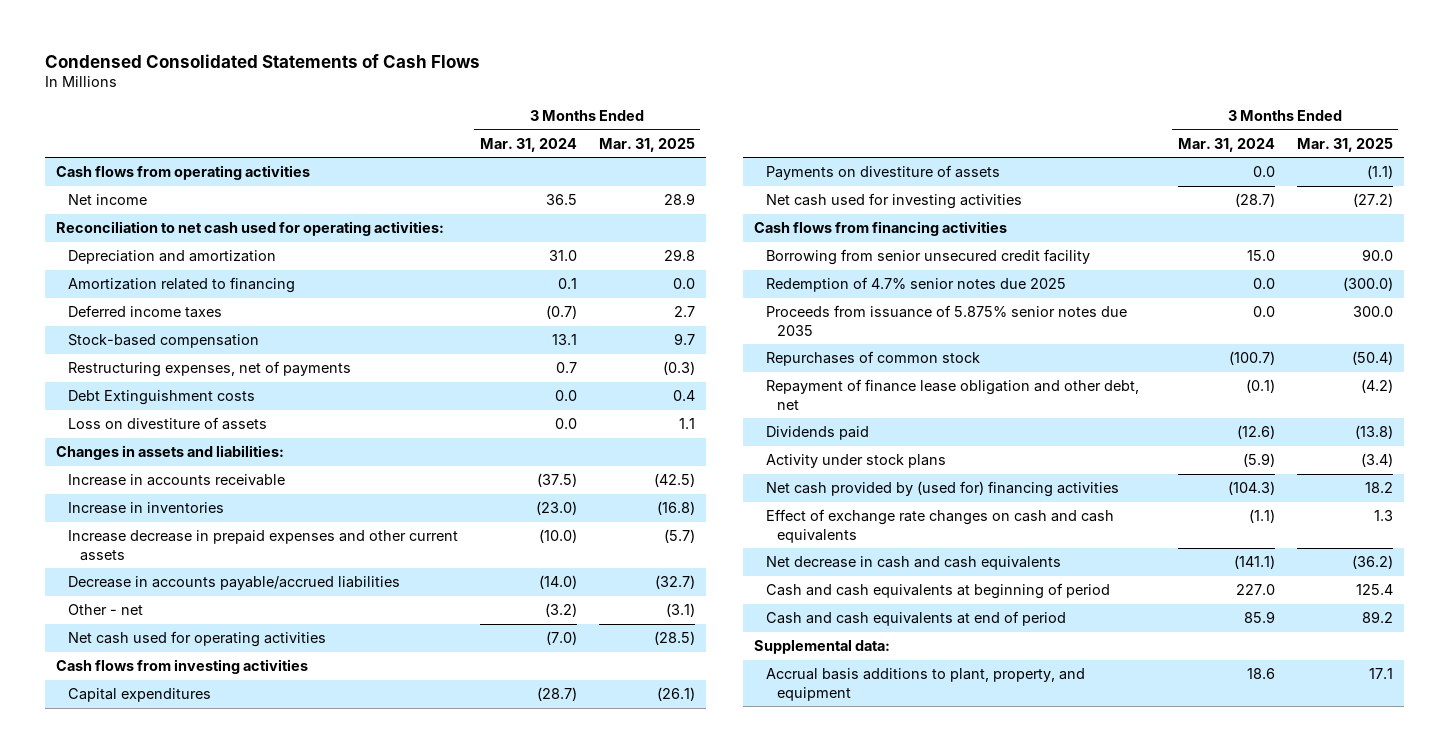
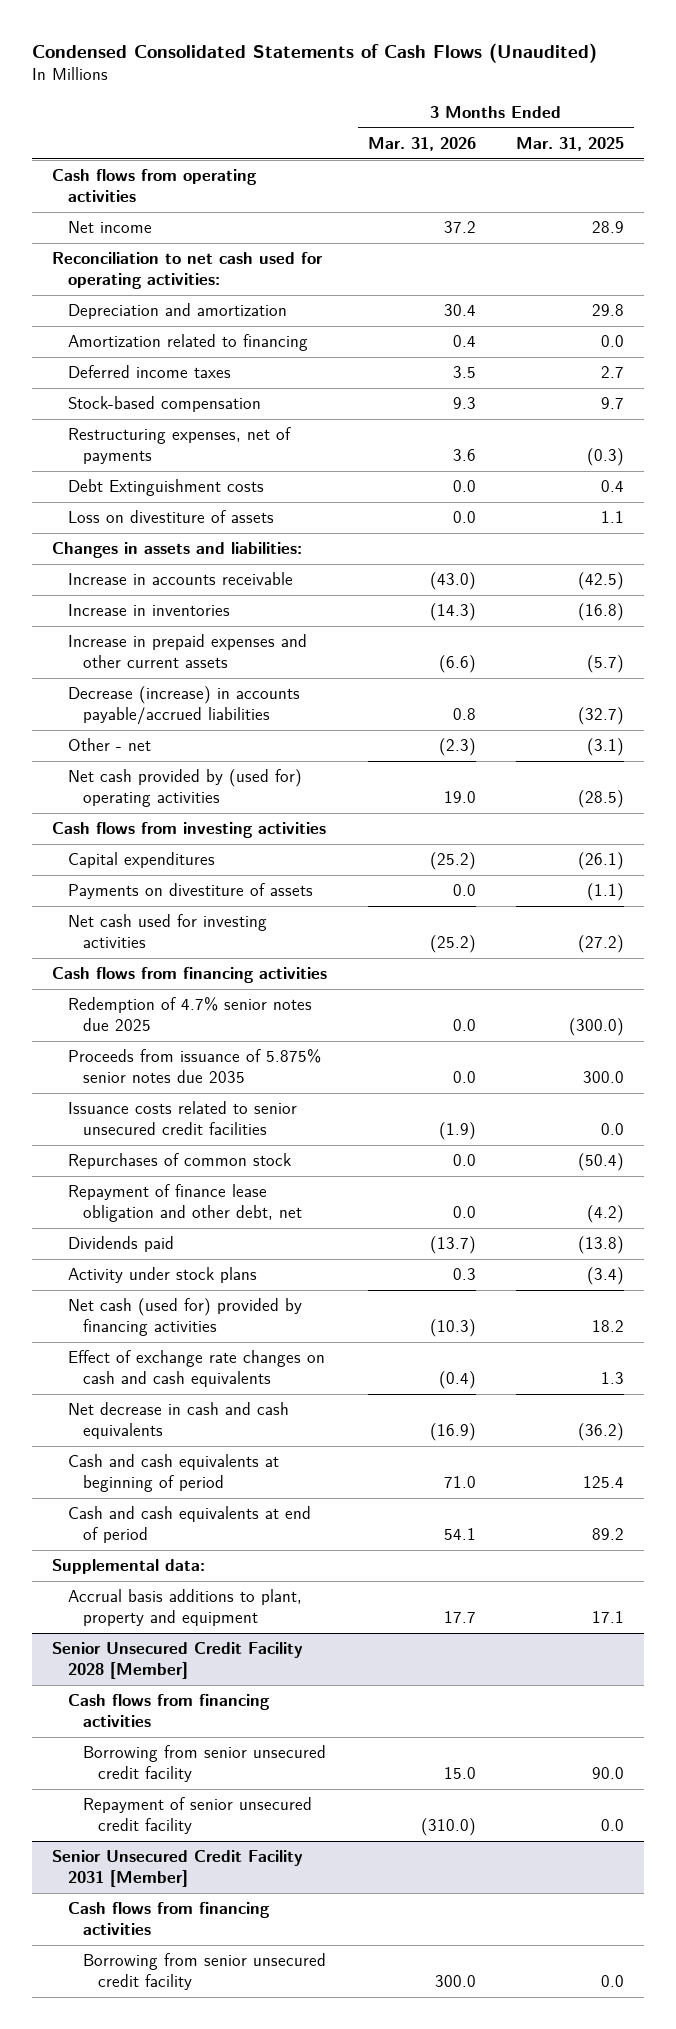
- Condensed Consolidated Statements of Cash Flows
+ Condensed Consolidated Statements of Cash Flows (Unaudited)
- | 3 Months Ended Mar. 31, 2024 | 3 Months Ended Mar. 31, 2025
+ | 3 Months Ended Mar. 31, 2026 | 3 Months Ended Mar. 31, 2025
- Increase decrease in prepaid expenses and other current assets | (10.0) | (5.7)
- Decrease in accounts payable/accrued liabilities | (14.0) | (32.7)
+ Increase in prepaid expenses and other current assets | (6.6) | (5.7)
+ Decrease (increase) in accounts payable/accrued liabilities | 0.8 | (32.7)
- Net cash used for operating activities | (7.0) | (28.5)
+ Net cash provided by (used for) operating activities | 19.0 | (28.5)
- Borrowing from senior unsecured credit facility | 15.0 | 90.0
+ Issuance costs related to senior unsecured credit facilities | (1.9) | 0.0
- Net cash provided by (used for) financing activities | (104.3) | 18.2
+ Net cash (used for) provided by financing activities | (10.3) | 18.2
- Accrual basis additions to plant, property, and equipment | 18.6 | 17.1
+ Accrual basis additions to plant, property and equipment | 17.7 | 17.1
+ Senior Unsecured Credit Facility 2028 [Member]
+ Cash flows from financing activities
+ Borrowing from senior unsecured credit facility | 15.0 | 90.0
+ Repayment of senior unsecured credit facility | (310.0) | 0.0
+ Senior Unsecured Credit Facility 2031 [Member]
+ Cash flows from financing activities
+ Borrowing from senior unsecured credit facility | 300.0 | 0.0

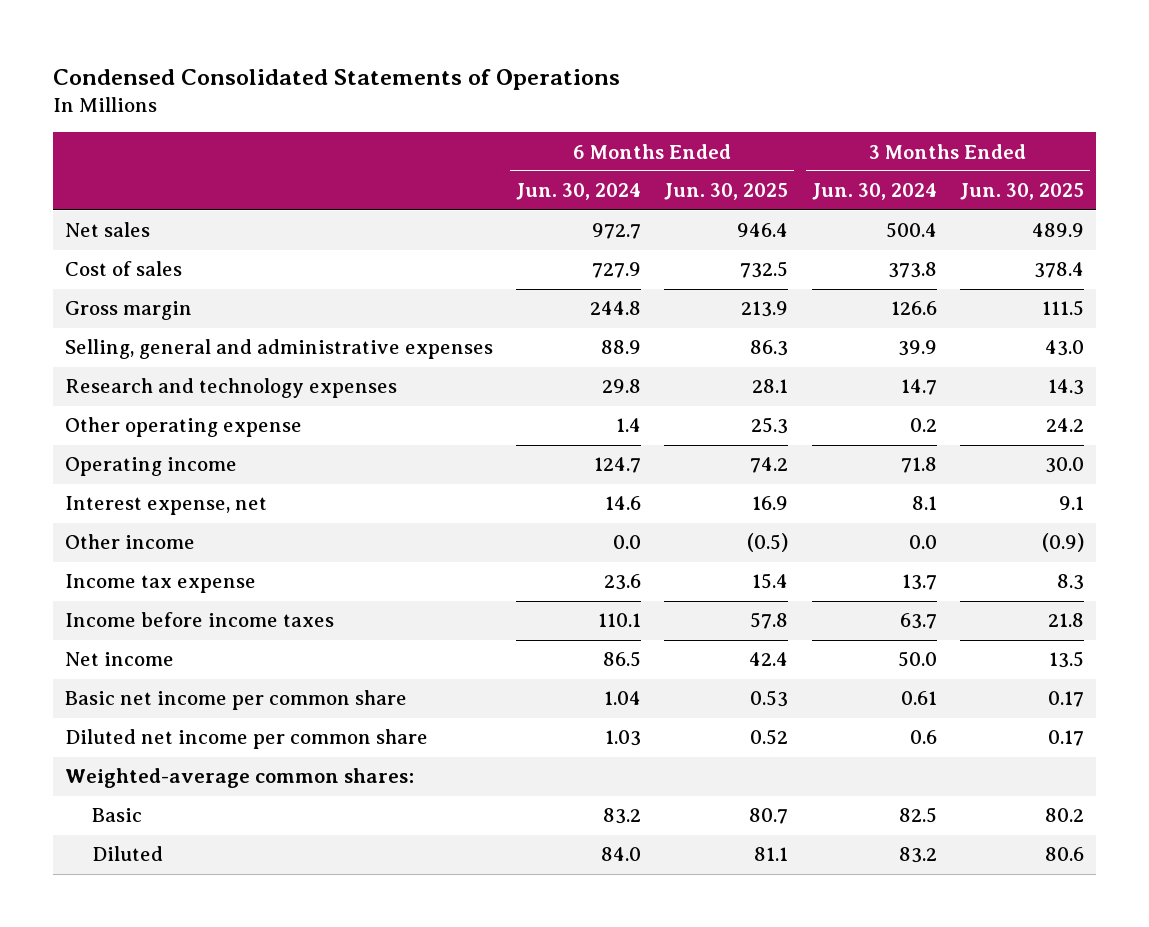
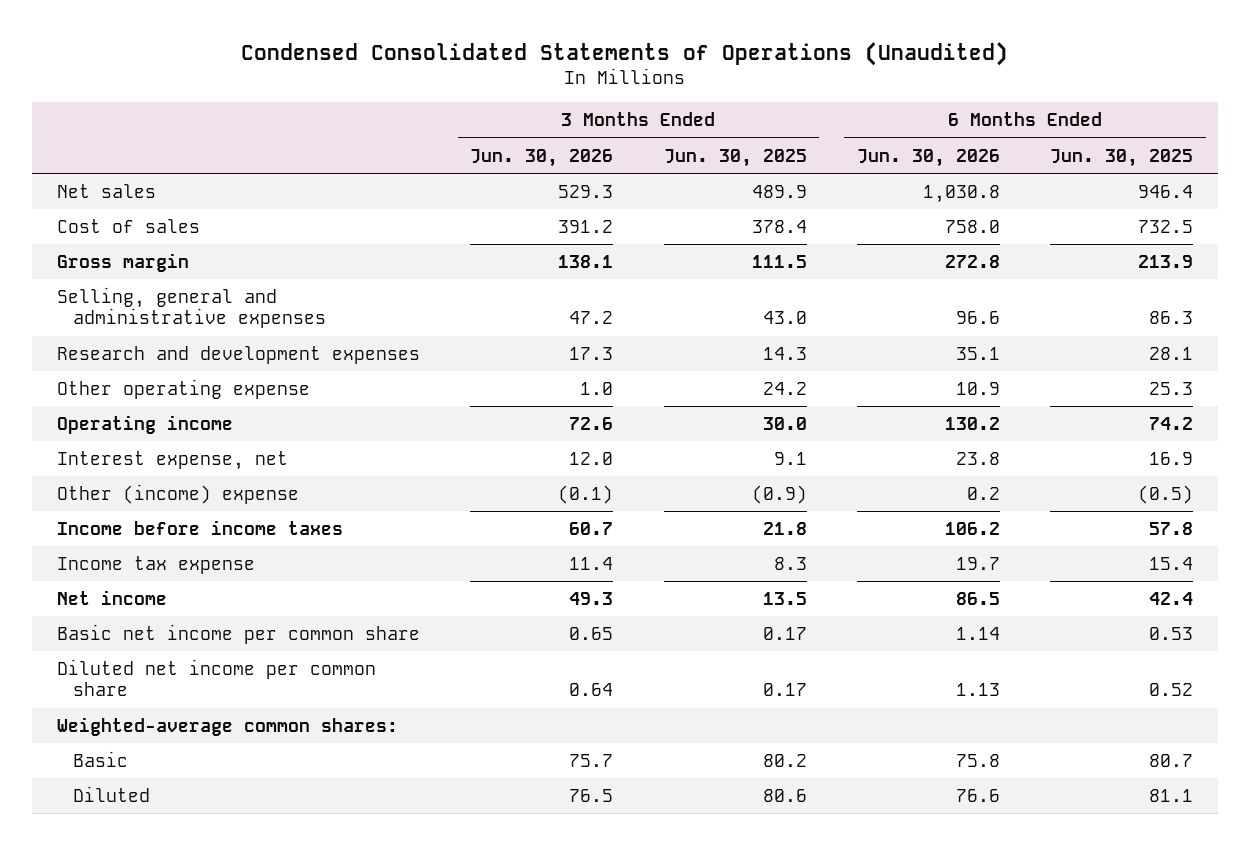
- Condensed Consolidated Statements of Operations
+ Condensed Consolidated Statements of Operations (Unaudited)
- | 6 Months Ended Jun. 30, 2024 | 6 Months Ended Jun. 30, 2025 | 3 Months Ended Jun. 30, 2024 | 3 Months Ended Jun. 30, 2025
+ | 3 Months Ended Jun. 30, 2026 | 3 Months Ended Jun. 30, 2025 | 6 Months Ended Jun. 30, 2026 | 6 Months Ended Jun. 30, 2025
- Research and technology expenses | 29.8 | 28.1 | 14.7 | 14.3
+ Research and development expenses | 17.3 | 14.3 | 35.1 | 28.1
- Other income | 0.0 | (0.5) | 0.0 | (0.9)
+ Other (income) expense | (0.1) | (0.9) | 0.2 | (0.5)
moved down: Income tax expense | 11.4 | 8.3 | 19.7 | 15.4

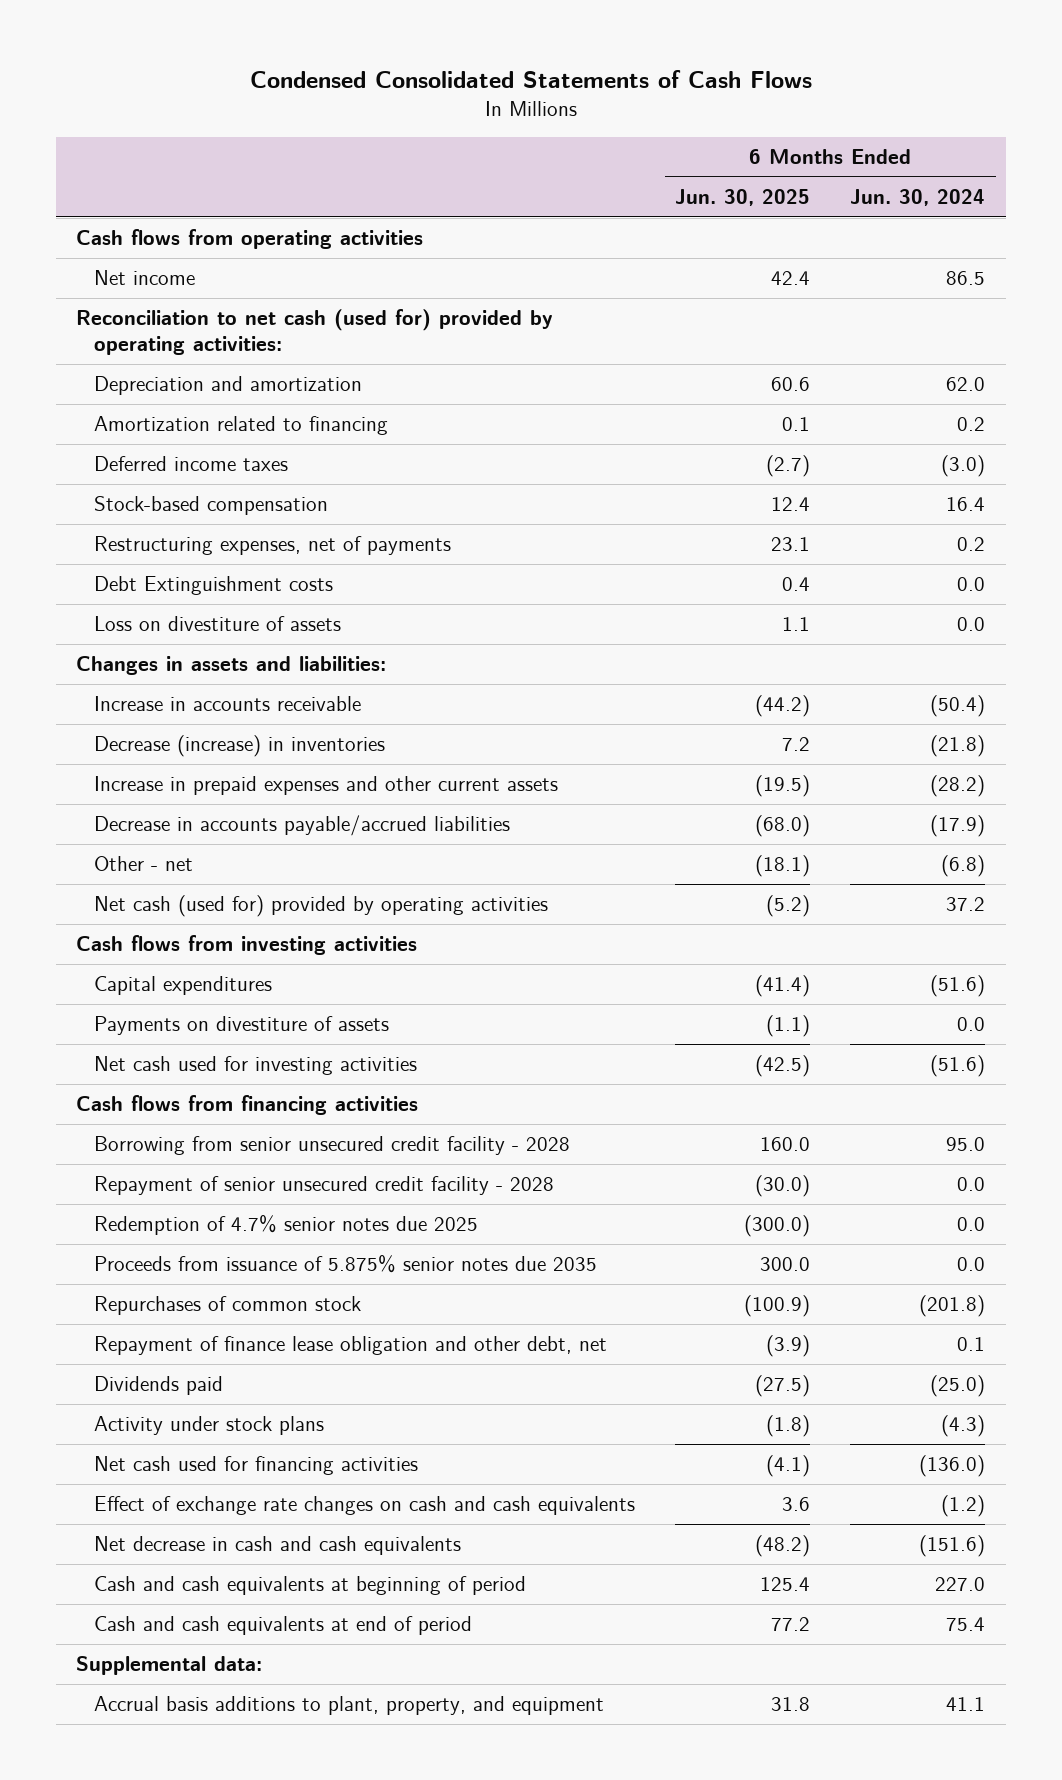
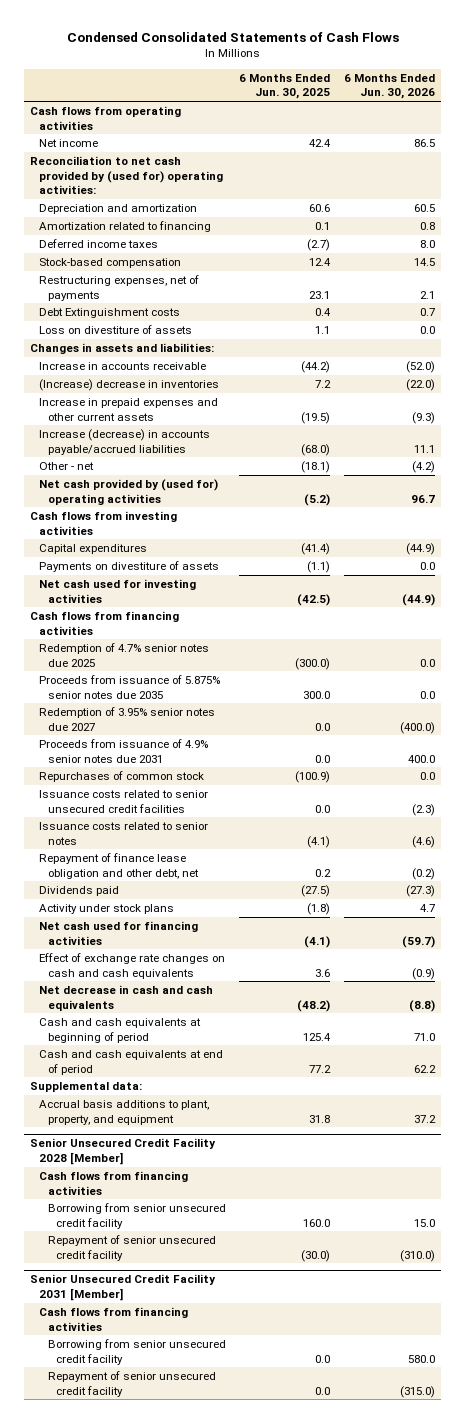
- | 6 Months Ended Jun. 30, 2025 | 6 Months Ended Jun. 30, 2024
+ | 6 Months Ended Jun. 30, 2025 | 6 Months Ended Jun. 30, 2026
- Reconciliation to net cash (used for) provided by operating activities:
+ Reconciliation to net cash provided by (used for) operating activities:
- Decrease (increase) in inventories | 7.2 | (21.8)
+ (Increase) decrease in inventories | 7.2 | (22.0)
- Decrease in accounts payable/accrued liabilities | (68.0) | (17.9)
+ Increase (decrease) in accounts payable/accrued liabilities | (68.0) | 11.1
- Net cash (used for) provided by operating activities | (5.2) | 37.2
+ Net cash provided by (used for) operating activities | (5.2) | 96.7
- Borrowing from senior unsecured credit facility - 2028 | 160.0 | 95.0
- Repayment of senior unsecured credit facility - 2028 | (30.0) | 0.0
+ Redemption of 3.95% senior notes due 2027 | 0.0 | (400.0)
+ Proceeds from issuance of 4.9% senior notes due 2031 | 0.0 | 400.0
- Repayment of finance lease obligation and other debt, net | (3.9) | 0.1
+ Issuance costs related to senior unsecured credit facilities | 0.0 | (2.3)
+ Issuance costs related to senior notes | (4.1) | (4.6)
+ Repayment of finance lease obligation and other debt, net | 0.2 | (0.2)
+ Senior Unsecured Credit Facility 2028 [Member]
+ Cash flows from financing activities
+ Borrowing from senior unsecured credit facility | 160.0 | 15.0
+ Repayment of senior unsecured credit facility | (30.0) | (310.0)
+ Senior Unsecured Credit Facility 2031 [Member]
+ Cash flows from financing activities
+ Borrowing from senior unsecured credit facility | 0.0 | 580.0
+ Repayment of senior unsecured credit facility | 0.0 | (315.0)

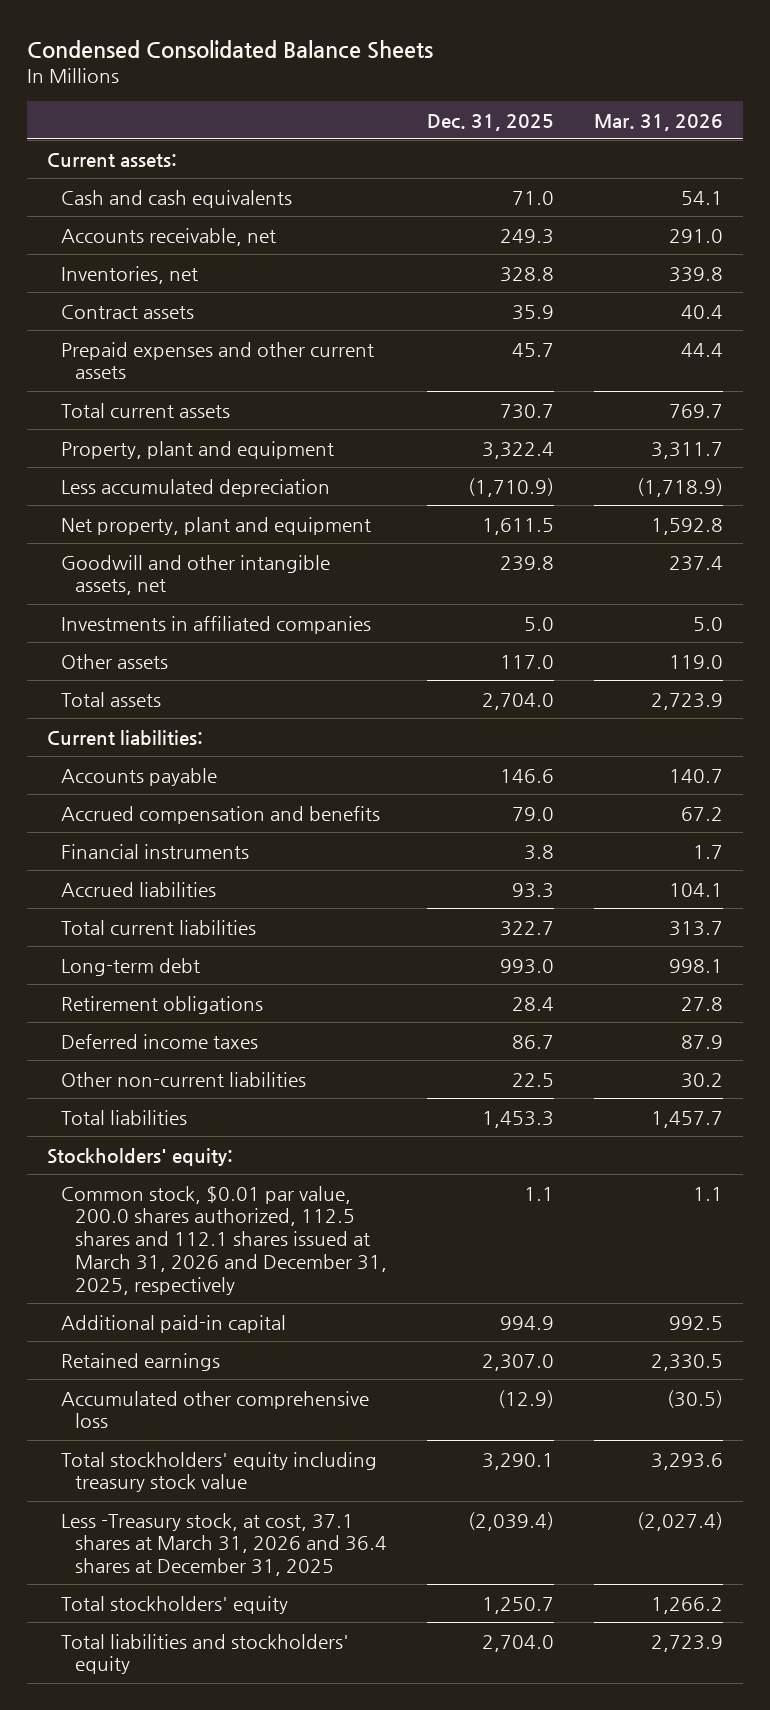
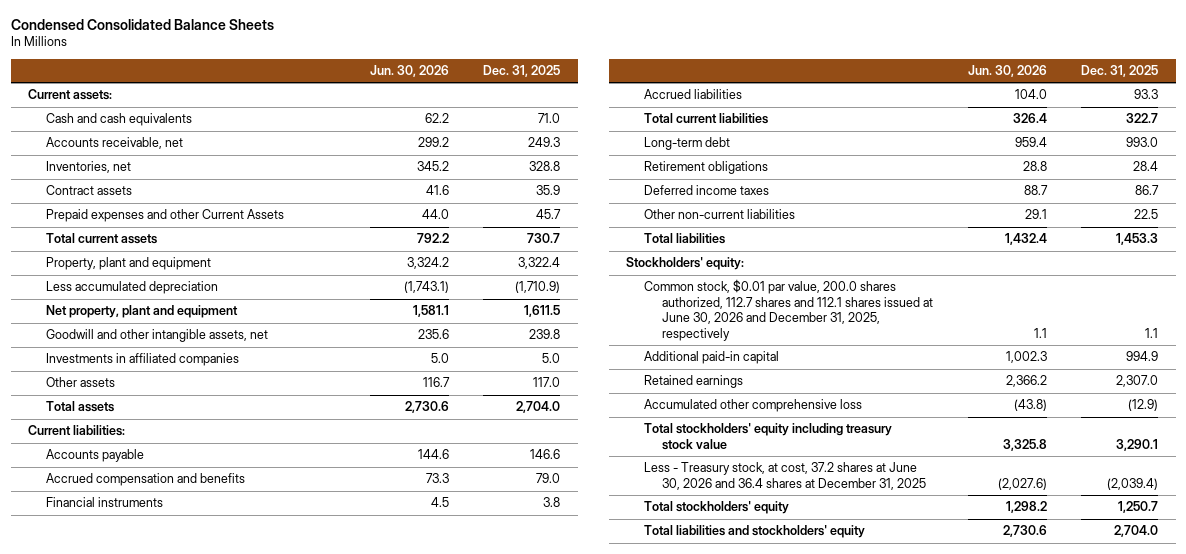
- | Dec. 31, 2025 | Mar. 31, 2026
+ | Jun. 30, 2026 | Dec. 31, 2025
- Prepaid expenses and other current assets | 45.7 | 44.4
+ Prepaid expenses and other Current Assets | 44.0 | 45.7
- Common stock, $0.01 par value, 200.0 shares authorized, 112.5 shares and 112.1 shares issued at March 31, 2026 and December 31, 2025, respectively | 1.1 | 1.1
+ Common stock, $0.01 par value, 200.0 shares authorized, 112.7 shares and 112.1 shares issued at June 30, 2026 and December 31, 2025, respectively | 1.1 | 1.1
- Less -Treasury stock, at cost, 37.1 shares at March 31, 2026 and 36.4 shares at December 31, 2025 | (2,039.4) | (2,027.4)
+ Less - Treasury stock, at cost, 37.2 shares at June 30, 2026 and 36.4 shares at December 31, 2025 | (2,027.6) | (2,039.4)

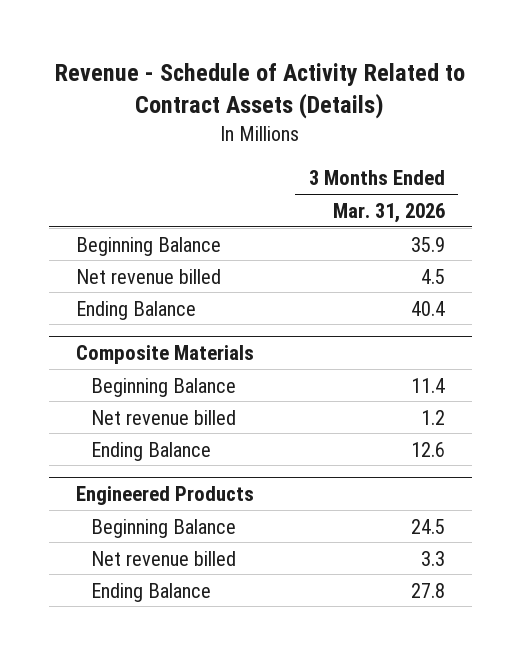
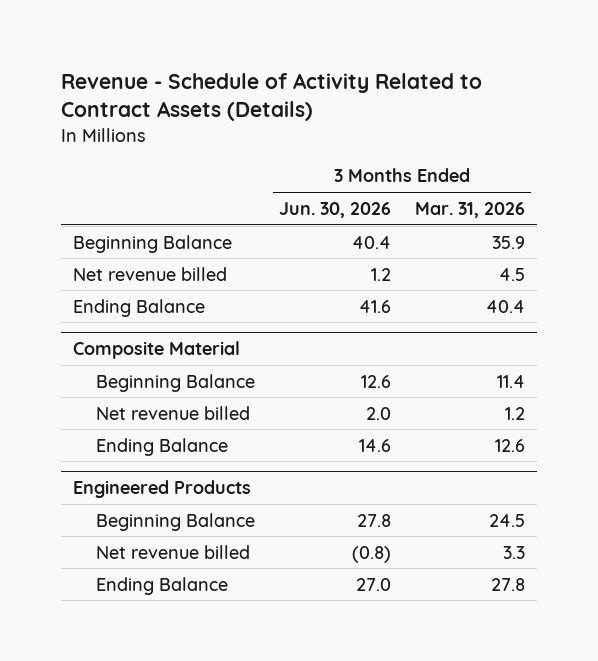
- | 3 Months Ended Mar. 31, 2026
+ | 3 Months Ended Jun. 30, 2026 | 3 Months Ended Mar. 31, 2026
- Composite Materials
+ Composite Material

